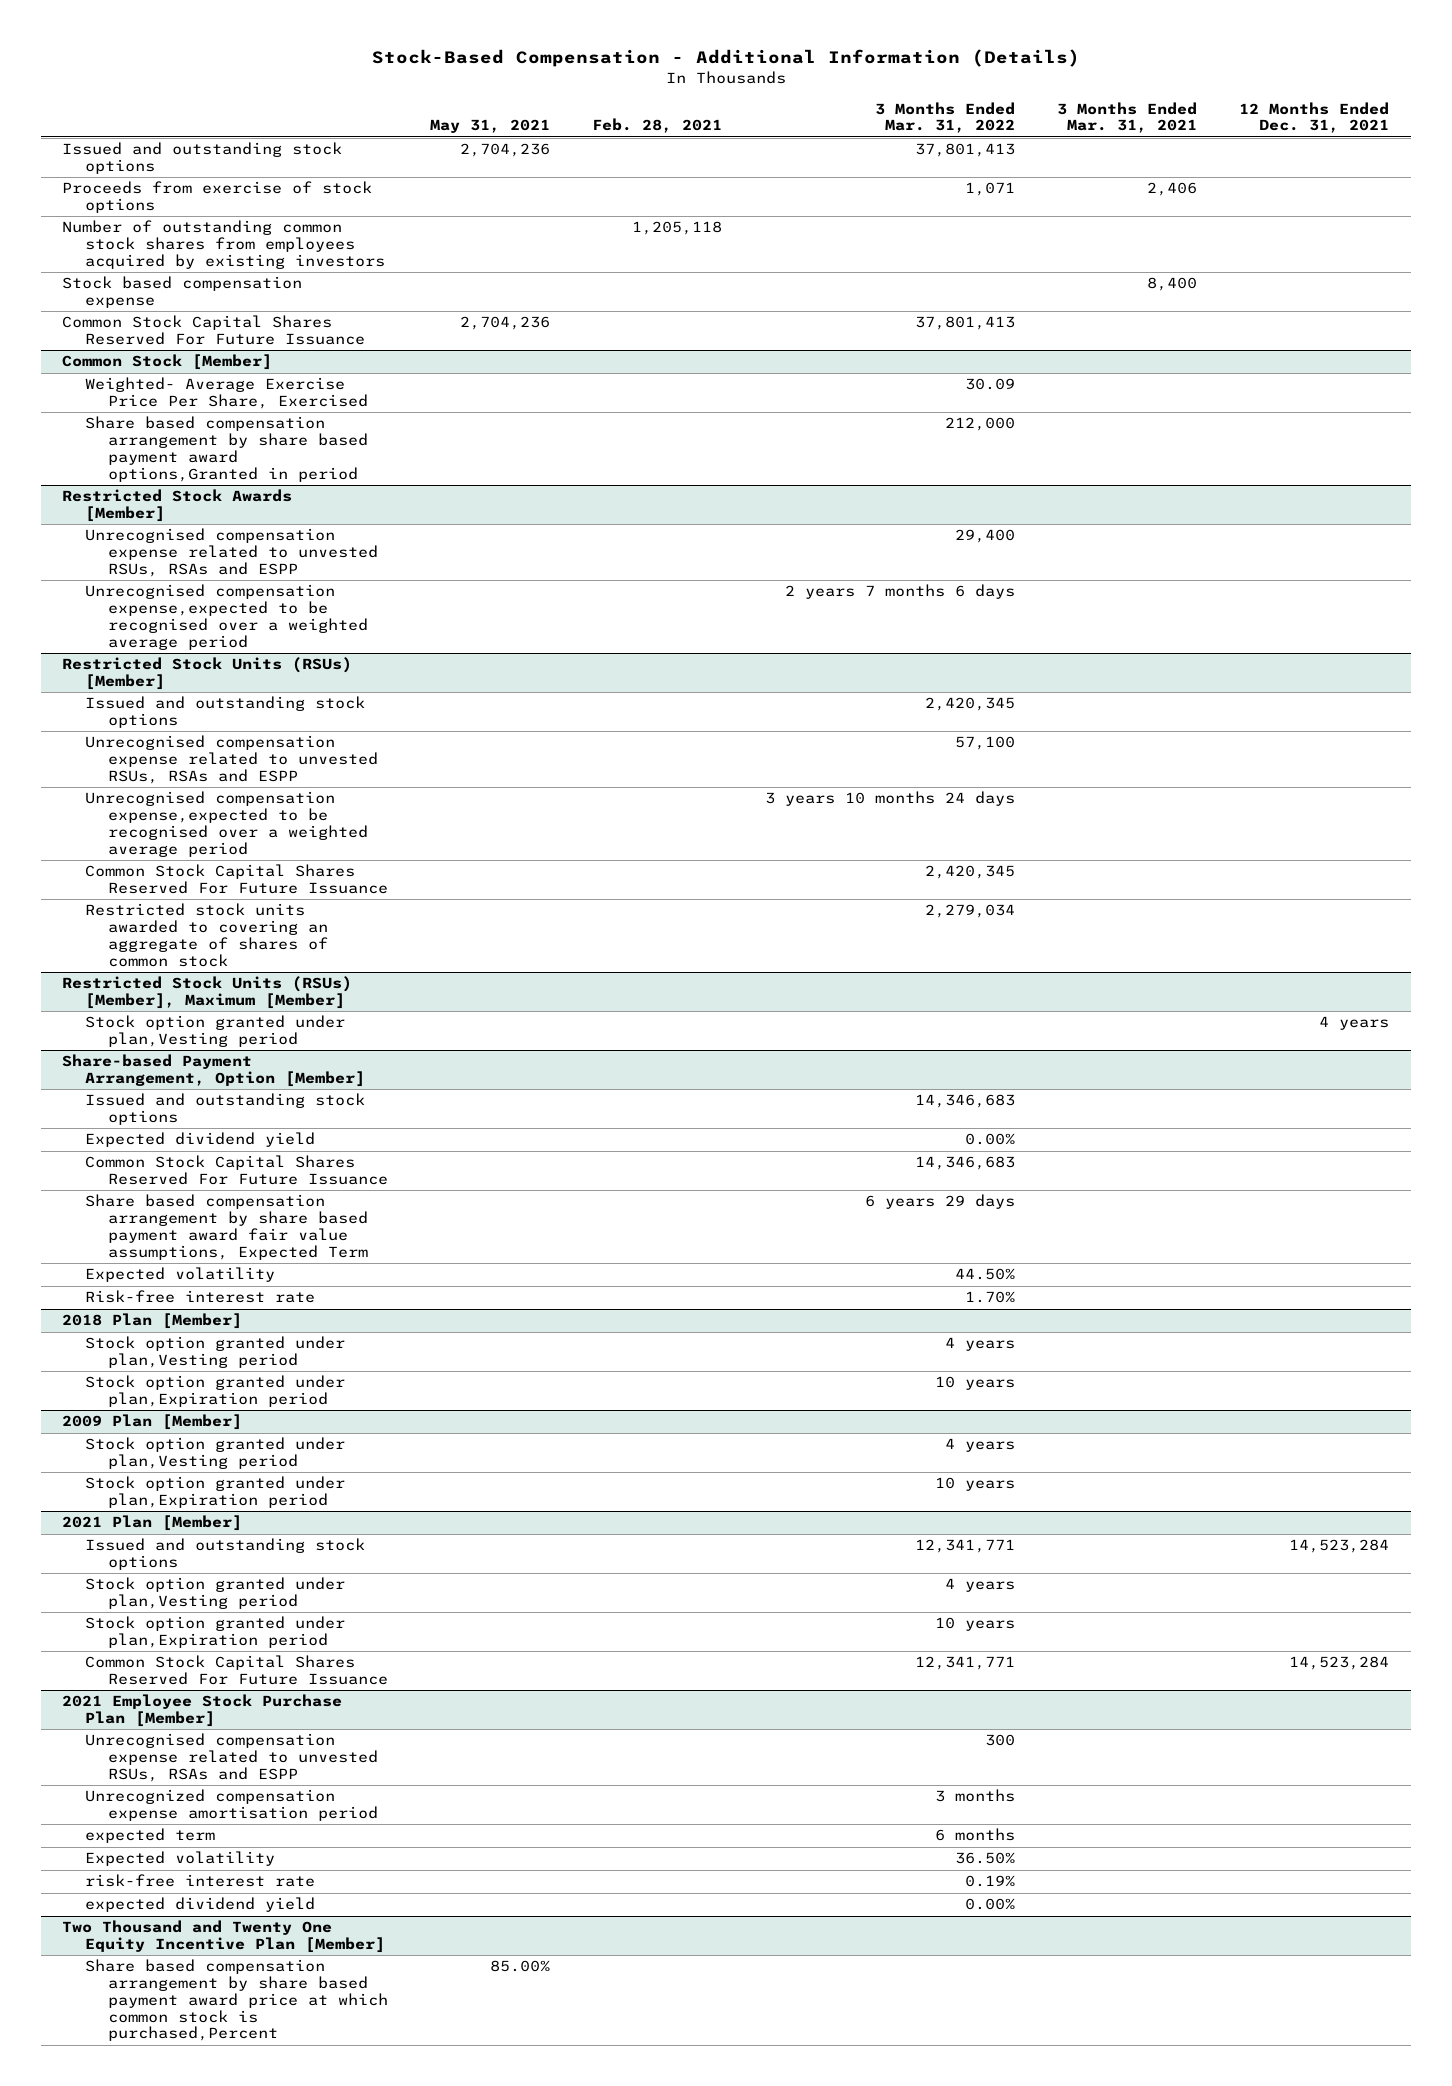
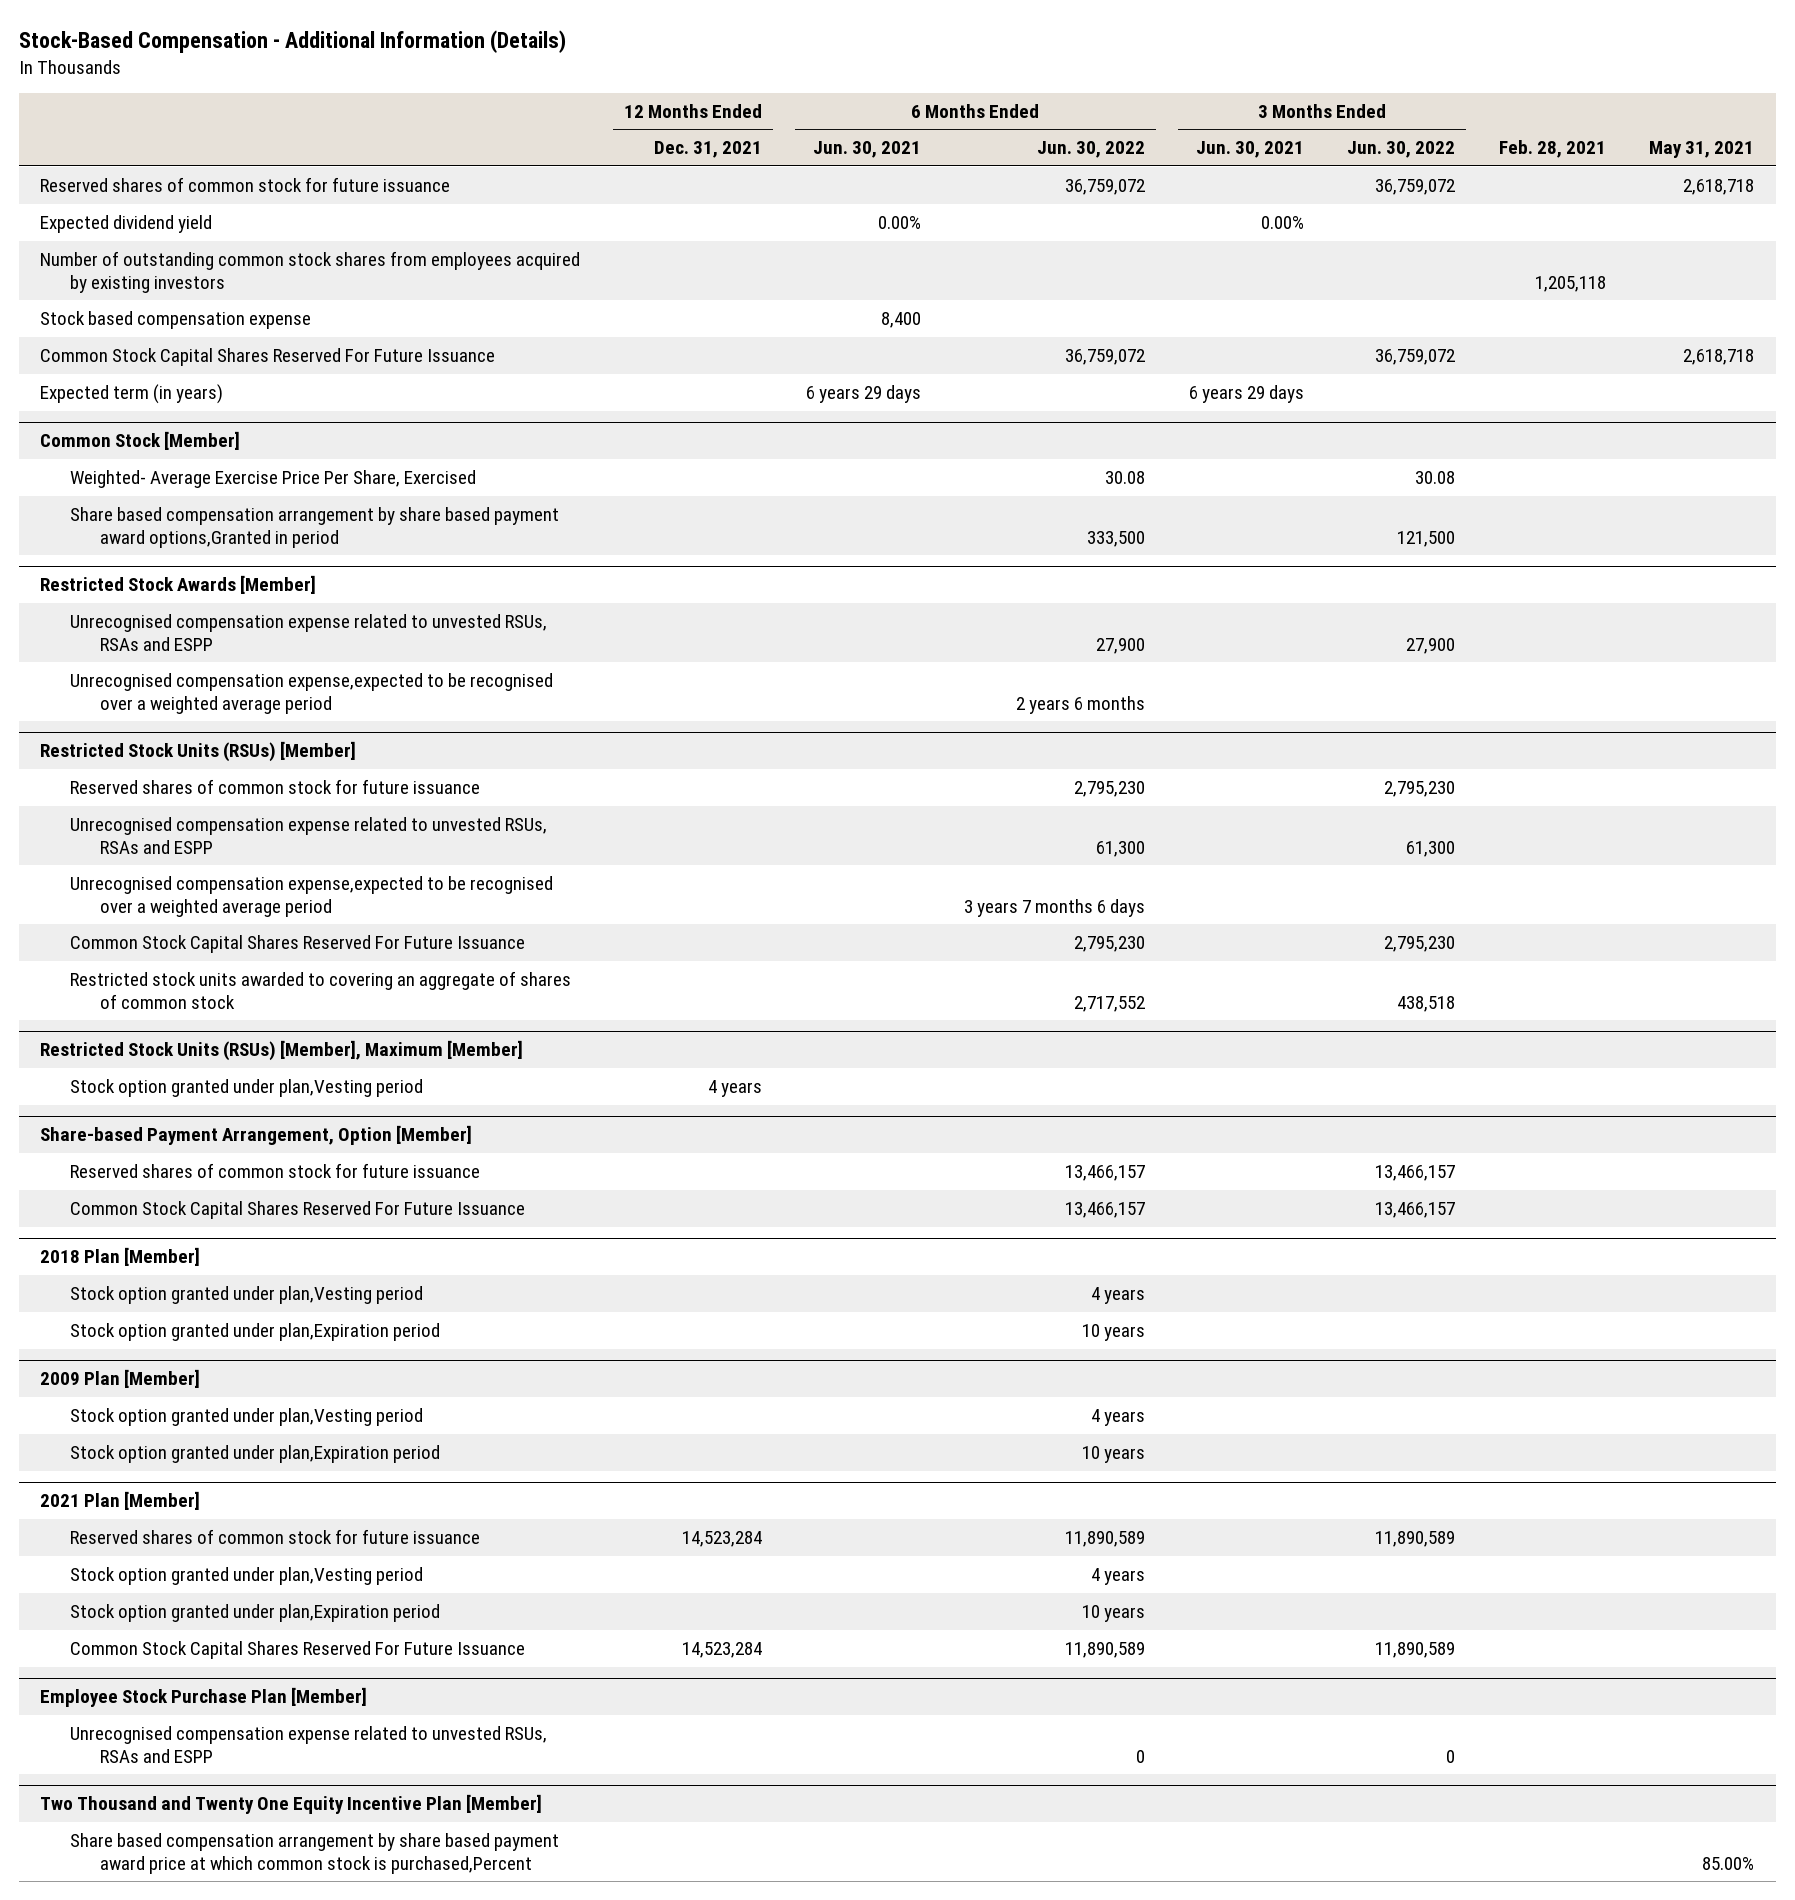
- | May 31, 2021 | Feb. 28, 2021 | 3 Months Ended Mar. 31, 2022 | 3 Months Ended Mar. 31, 2021 | 12 Months Ended Dec. 31, 2021
+ | 12 Months Ended Dec. 31, 2021 | 6 Months Ended Jun. 30, 2021 | 6 Months Ended Jun. 30, 2022 | 3 Months Ended Jun. 30, 2021 | 3 Months Ended Jun. 30, 2022 | Feb. 28, 2021 | May 31, 2021
- Issued and outstanding stock options | 2,704,236 | | 37,801,413 | |
- Proceeds from exercise of stock options | | | 1,071 | 2,406 |
+ Reserved shares of common stock for future issuance | | | 36,759,072 | | 36,759,072 | | 2,618,718
+ Expected dividend yield | | 0.00% | | 0.00% | | |
- Common Stock Capital Shares Reserved For Future Issuance | 2,704,236 | | 37,801,413 | |
+ Common Stock Capital Shares Reserved For Future Issuance | | | 36,759,072 | | 36,759,072 | | 2,618,718
+ Expected term (in years) | | 6 years 29 days | | 6 years 29 days | | |
@ Restricted Stock Units (RSUs) [Member]
- Issued and outstanding stock options | | | 2,420,345 | |
+ Reserved shares of common stock for future issuance | | | 2,795,230 | | 2,795,230 | |
@ Share-based Payment Arrangement, Option [Member]
- Issued and outstanding stock options | | | 14,346,683 | |
- Expected dividend yield | | | 0.00% | |
+ Reserved shares of common stock for future issuance | | | 13,466,157 | | 13,466,157 | |
- Share based compensation arrangement by share based payment award fair value assumptions, Expected Term | | | 6 years 29 days | |
- Expected volatility | | | 44.50% | |
- Risk-free interest rate | | | 1.70% | |
@ 2021 Plan [Member]
- Issued and outstanding stock options | | | 12,341,771 | | 14,523,284
+ Reserved shares of common stock for future issuance | 14,523,284 | | 11,890,589 | | 11,890,589 | |
- 2021 Employee Stock Purchase Plan [Member]
+ Employee Stock Purchase Plan [Member]
- Unrecognized compensation expense amortisation period | | | 3 months | |
- expected term | | | 6 months | |
- Expected volatility | | | 36.50% | |
- risk-free interest rate | | | 0.19% | |
- expected dividend yield | | | 0.00% | |

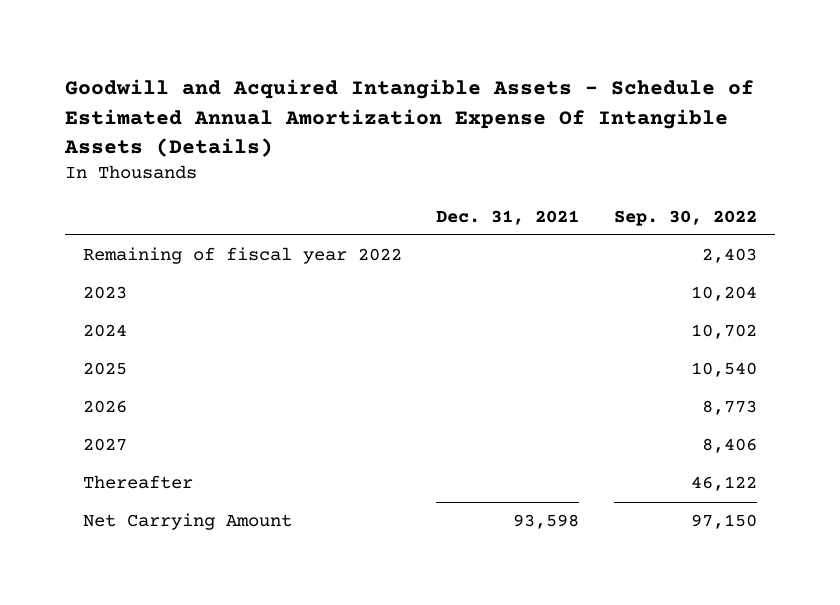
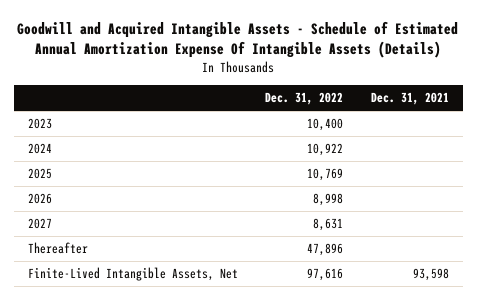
- | Dec. 31, 2021 | Sep. 30, 2022
+ | Dec. 31, 2022 | Dec. 31, 2021
- Remaining of fiscal year 2022 | | 2,403
- Net Carrying Amount | 93,598 | 97,150
+ Finite-Lived Intangible Assets, Net | 97,616 | 93,598

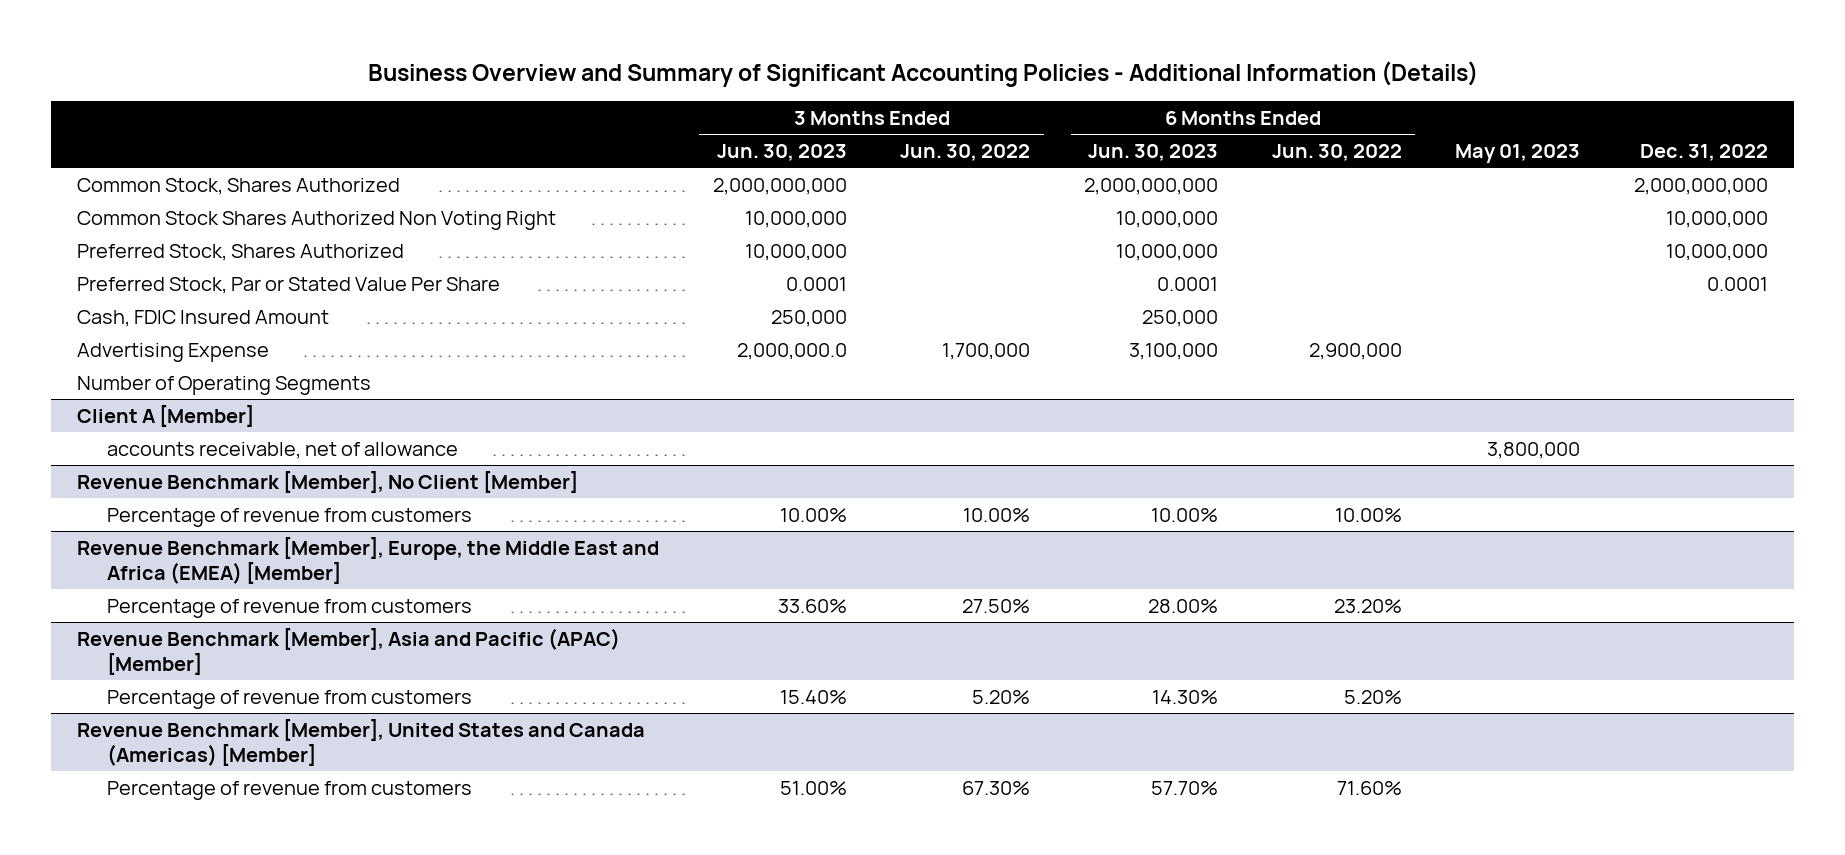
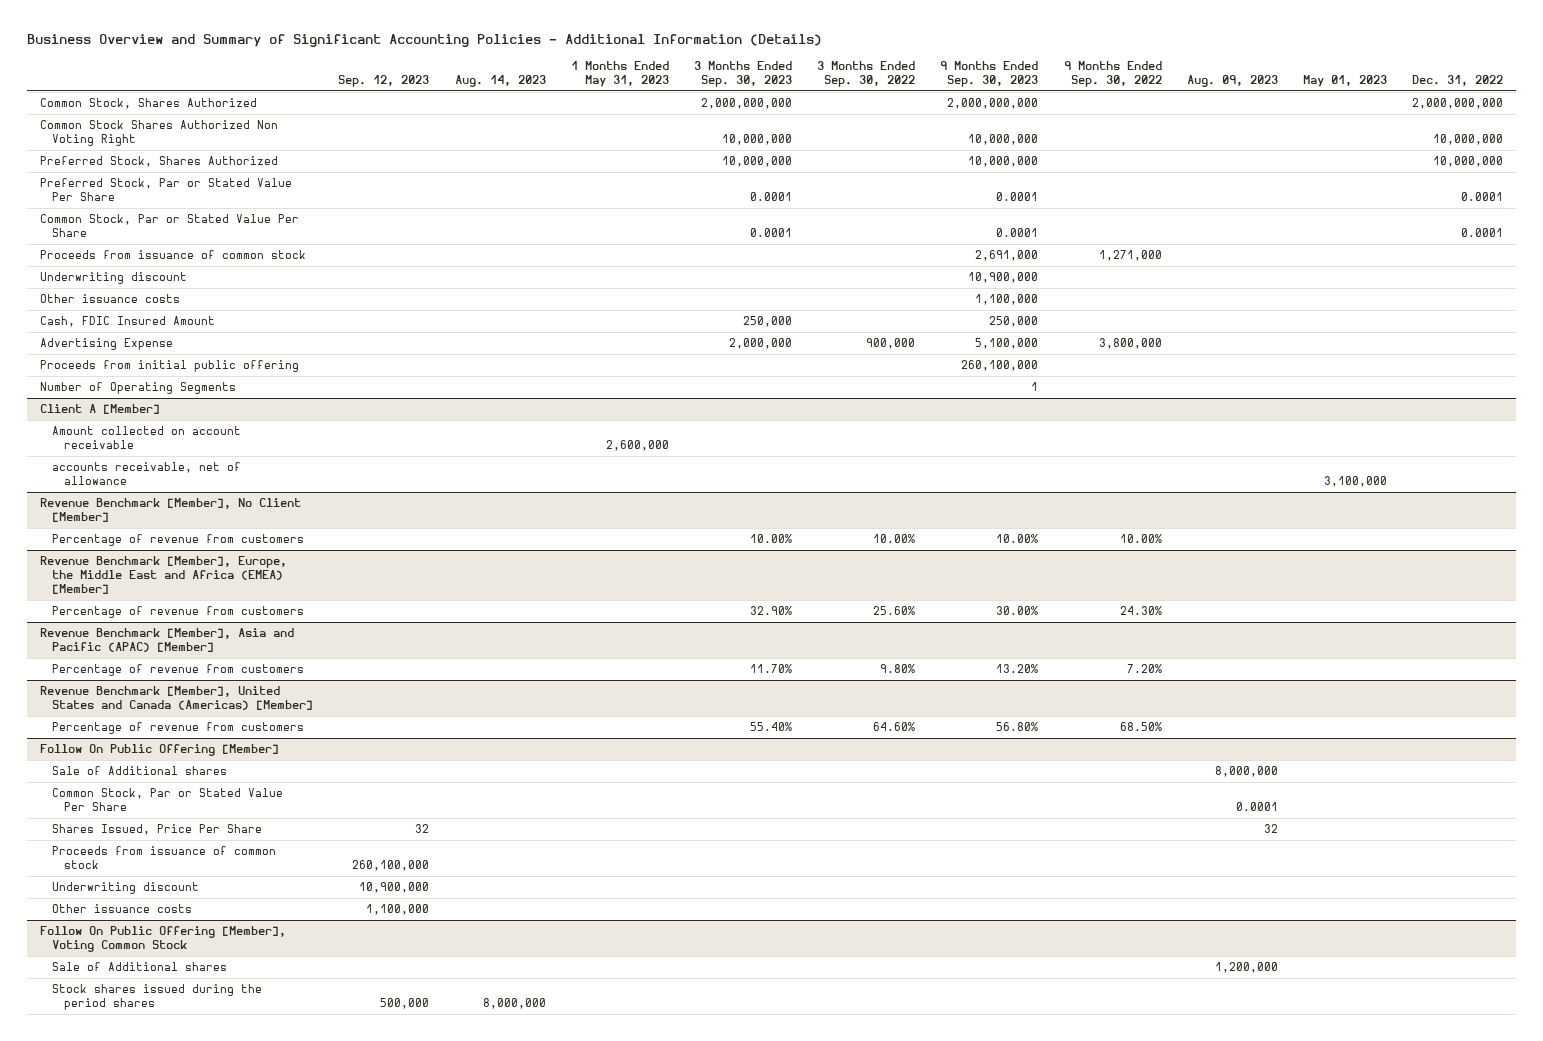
- | 3 Months Ended Jun. 30, 2023 | 3 Months Ended Jun. 30, 2022 | 6 Months Ended Jun. 30, 2023 | 6 Months Ended Jun. 30, 2022 | May 01, 2023 | Dec. 31, 2022
+ | Sep. 12, 2023 | Aug. 14, 2023 | 1 Months Ended May 31, 2023 | 3 Months Ended Sep. 30, 2023 | 3 Months Ended Sep. 30, 2022 | 9 Months Ended Sep. 30, 2023 | 9 Months Ended Sep. 30, 2022 | Aug. 09, 2023 | May 01, 2023 | Dec. 31, 2022
+ Common Stock, Par or Stated Value Per Share | | | | 0.0001 | | 0.0001 | | | | 0.0001
+ Proceeds from issuance of common stock | | | | | | 2,691,000 | 1,271,000 | | |
+ Underwriting discount | | | | | | 10,900,000 | | | |
+ Other issuance costs | | | | | | 1,100,000 | | | |
+ Proceeds from initial public offering | | | | | | 260,100,000 | | | |
@ Client A [Member]
- accounts receivable, net of allowance | | | | | 3,800,000 |
+ Amount collected on account receivable | | | 2,600,000 | | | | | | |
+ accounts receivable, net of allowance | | | | | | | | | 3,100,000 |
+ Follow On Public Offering [Member]
+ Sale of Additional shares | | | | | | | | 8,000,000 | |
+ Common Stock, Par or Stated Value Per Share | | | | | | | | 0.0001 | |
+ Shares Issued, Price Per Share | 32 | | | | | | | 32 | |
+ Proceeds from issuance of common stock | 260,100,000 | | | | | | | | |
+ Underwriting discount | 10,900,000 | | | | | | | | |
+ Other issuance costs | 1,100,000 | | | | | | | | |
+ Follow On Public Offering [Member], Voting Common Stock
+ Sale of Additional shares | | | | | | | | 1,200,000 | |
+ Stock shares issued during the period shares | 500,000 | 8,000,000 | | | | | | | |

